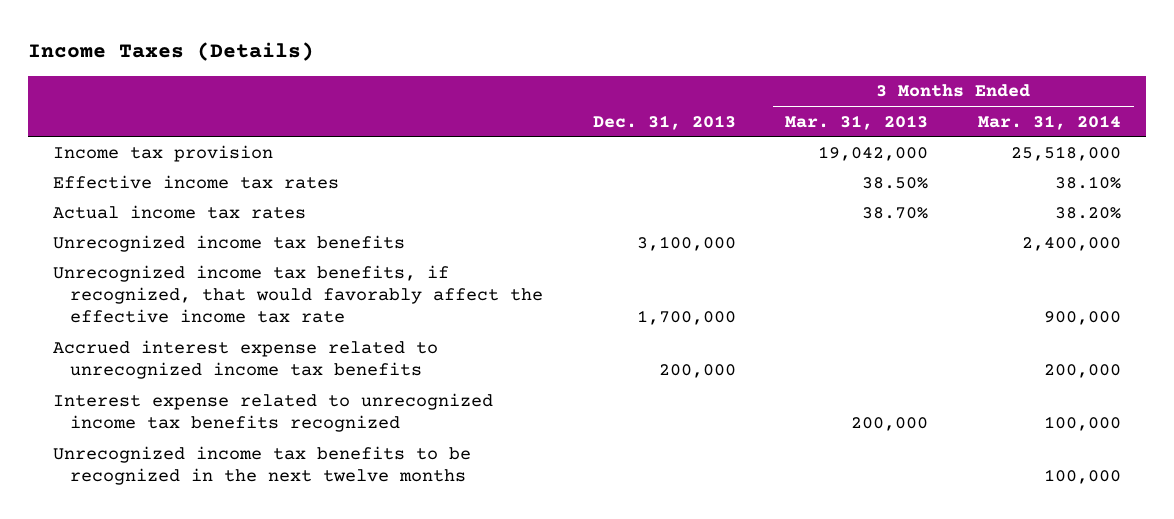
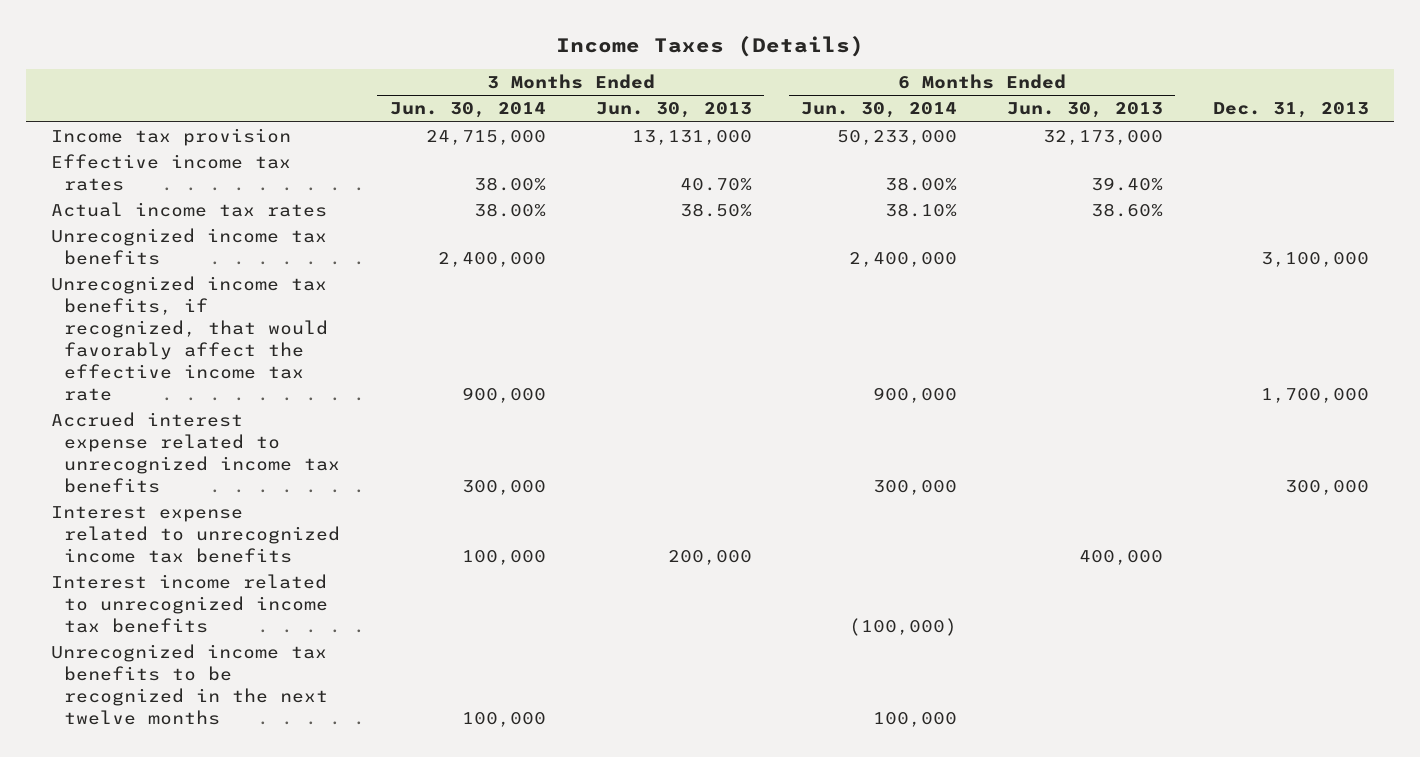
- | Dec. 31, 2013 | 3 Months Ended Mar. 31, 2013 | 3 Months Ended Mar. 31, 2014
+ | 3 Months Ended Jun. 30, 2014 | 3 Months Ended Jun. 30, 2013 | 6 Months Ended Jun. 30, 2014 | 6 Months Ended Jun. 30, 2013 | Dec. 31, 2013
- Accrued interest expense related to unrecognized income tax benefits | 200,000 | | 200,000
- Interest expense related to unrecognized income tax benefits recognized | | 200,000 | 100,000
+ Accrued interest expense related to unrecognized income tax benefits | 300,000 | | 300,000 | | 300,000
+ Interest expense related to unrecognized income tax benefits | 100,000 | 200,000 | | 400,000 |
+ Interest income related to unrecognized income tax benefits | | | (100,000) | |

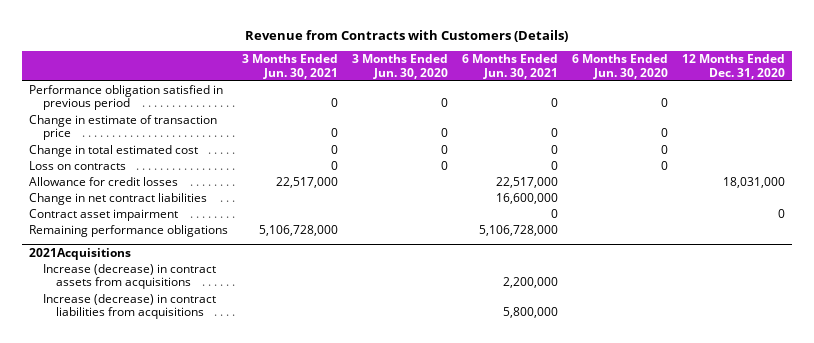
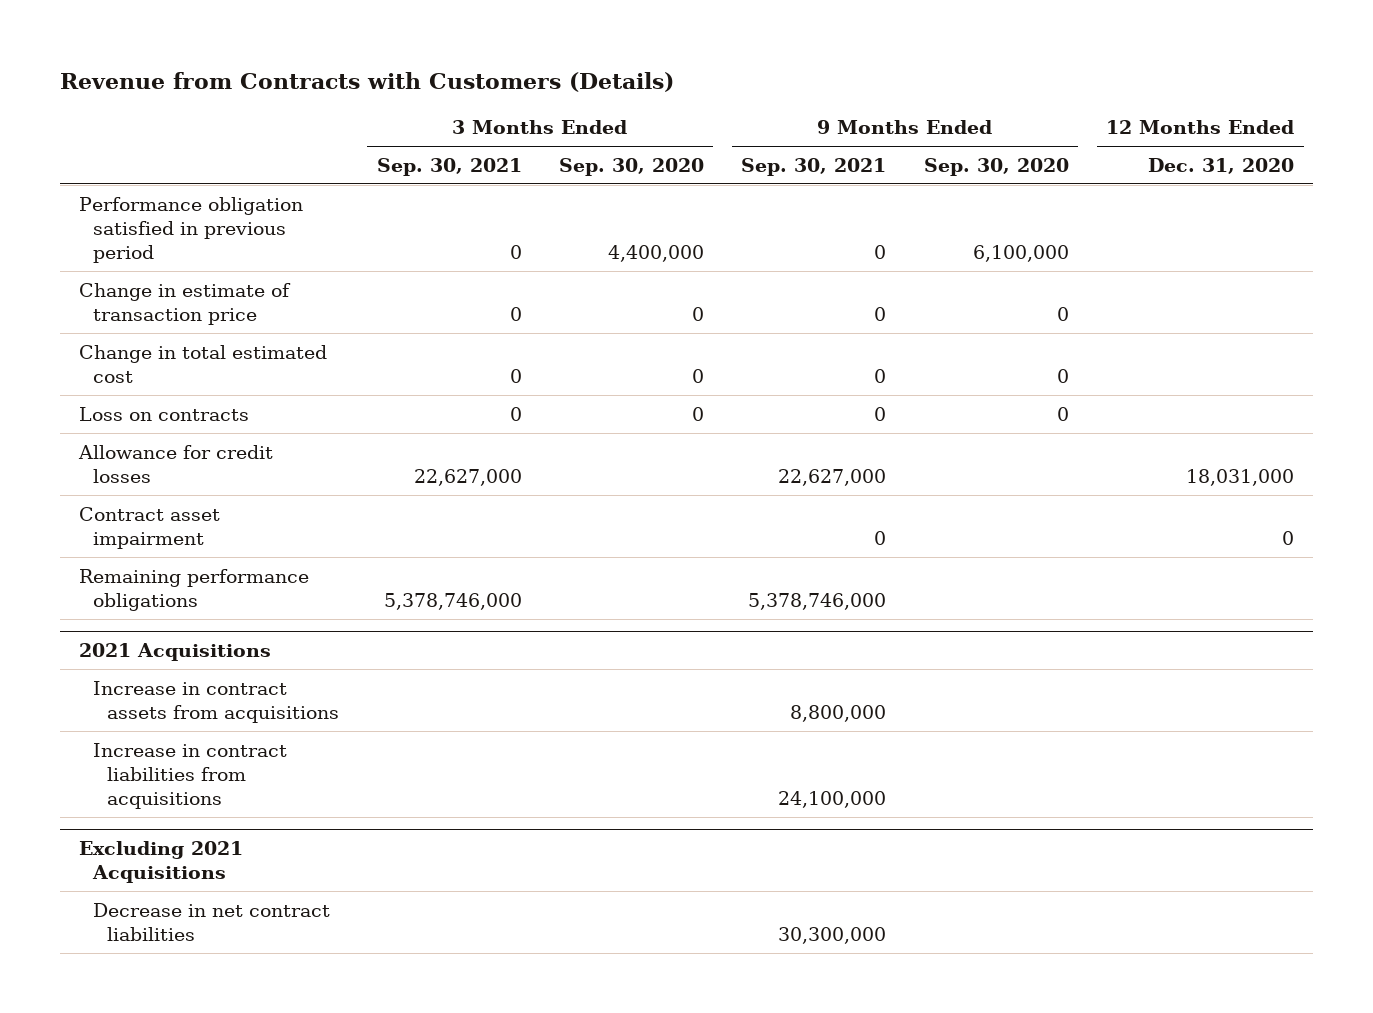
- | 3 Months Ended Jun. 30, 2021 | 3 Months Ended Jun. 30, 2020 | 6 Months Ended Jun. 30, 2021 | 6 Months Ended Jun. 30, 2020 | 12 Months Ended Dec. 31, 2020
+ | 3 Months Ended Sep. 30, 2021 | 3 Months Ended Sep. 30, 2020 | 9 Months Ended Sep. 30, 2021 | 9 Months Ended Sep. 30, 2020 | 12 Months Ended Dec. 31, 2020
- Change in net contract liabilities | | | 16,600,000 | |
- 2021Acquisitions
- Increase (decrease) in contract assets from acquisitions | | | 2,200,000 | |
- Increase (decrease) in contract liabilities from acquisitions | | | 5,800,000 | |
+ 2021 Acquisitions
+ Increase in contract assets from acquisitions | | | 8,800,000 | |
+ Increase in contract liabilities from acquisitions | | | 24,100,000 | |
+ Excluding 2021 Acquisitions
+ Decrease in net contract liabilities | | | 30,300,000 | |

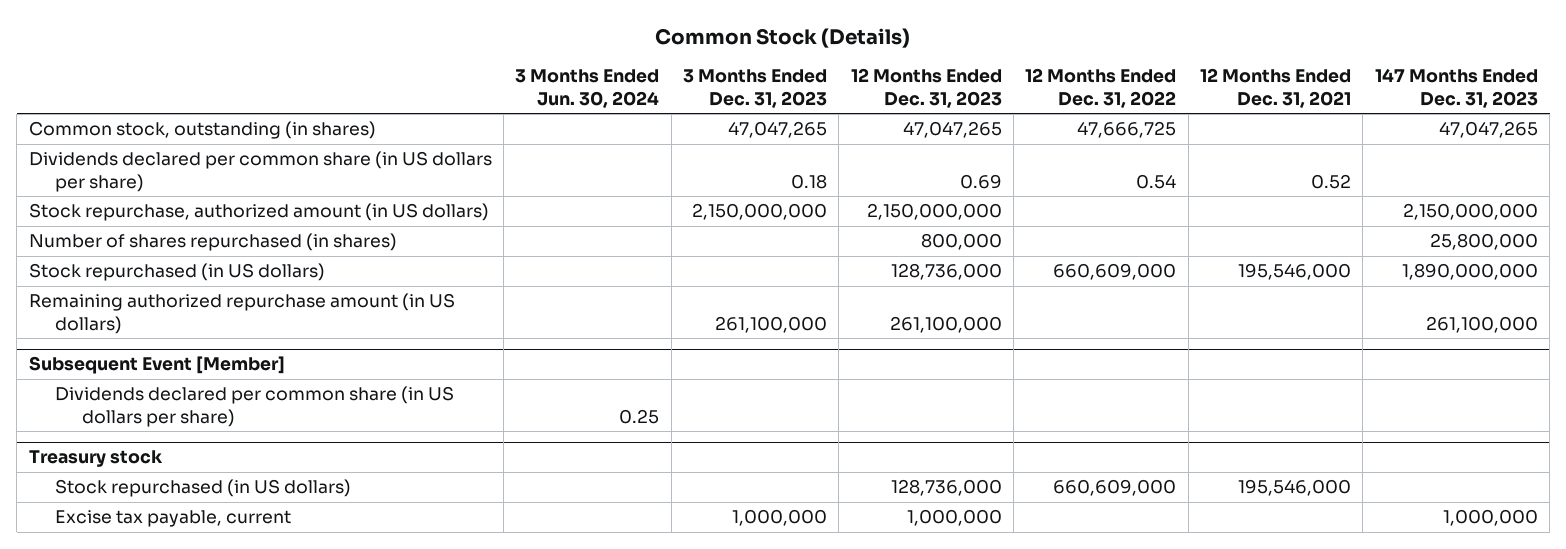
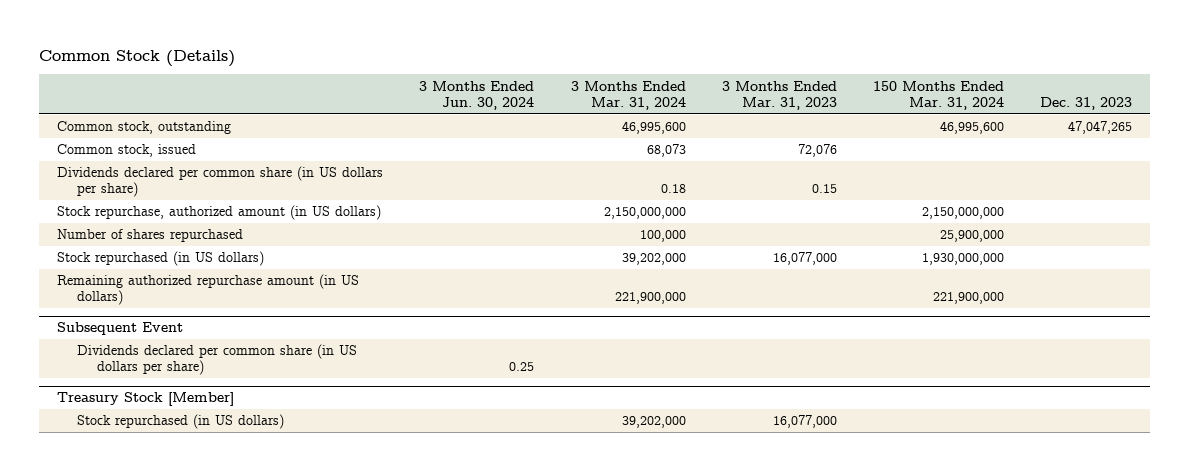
- | 3 Months Ended Jun. 30, 2024 | 3 Months Ended Dec. 31, 2023 | 12 Months Ended Dec. 31, 2023 | 12 Months Ended Dec. 31, 2022 | 12 Months Ended Dec. 31, 2021 | 147 Months Ended Dec. 31, 2023
+ | 3 Months Ended Jun. 30, 2024 | 3 Months Ended Mar. 31, 2024 | 3 Months Ended Mar. 31, 2023 | 150 Months Ended Mar. 31, 2024 | Dec. 31, 2023
- Common stock, outstanding (in shares) | | 47,047,265 | 47,047,265 | 47,666,725 | | 47,047,265
+ Common stock, outstanding | | 46,995,600 | | 46,995,600 | 47,047,265
+ Common stock, issued | | 68,073 | 72,076 | |
- Number of shares repurchased (in shares) | | | 800,000 | | | 25,800,000
+ Number of shares repurchased | | 100,000 | | 25,900,000 |
- Subsequent Event [Member]
+ Subsequent Event
- Treasury stock
+ Treasury Stock [Member]
- Excise tax payable, current | | 1,000,000 | 1,000,000 | | | 1,000,000

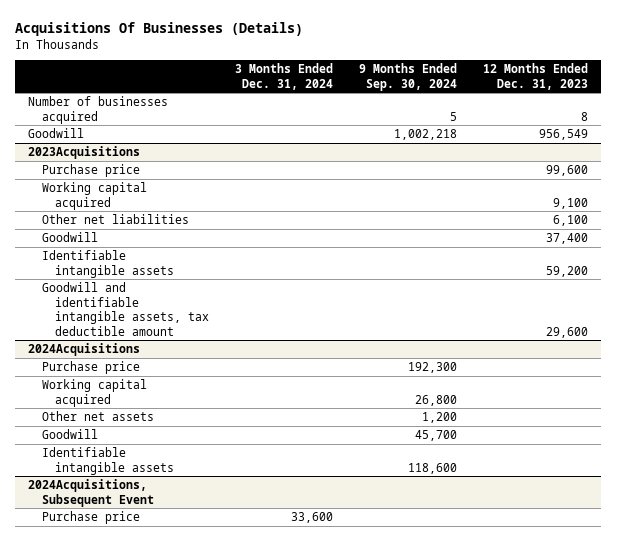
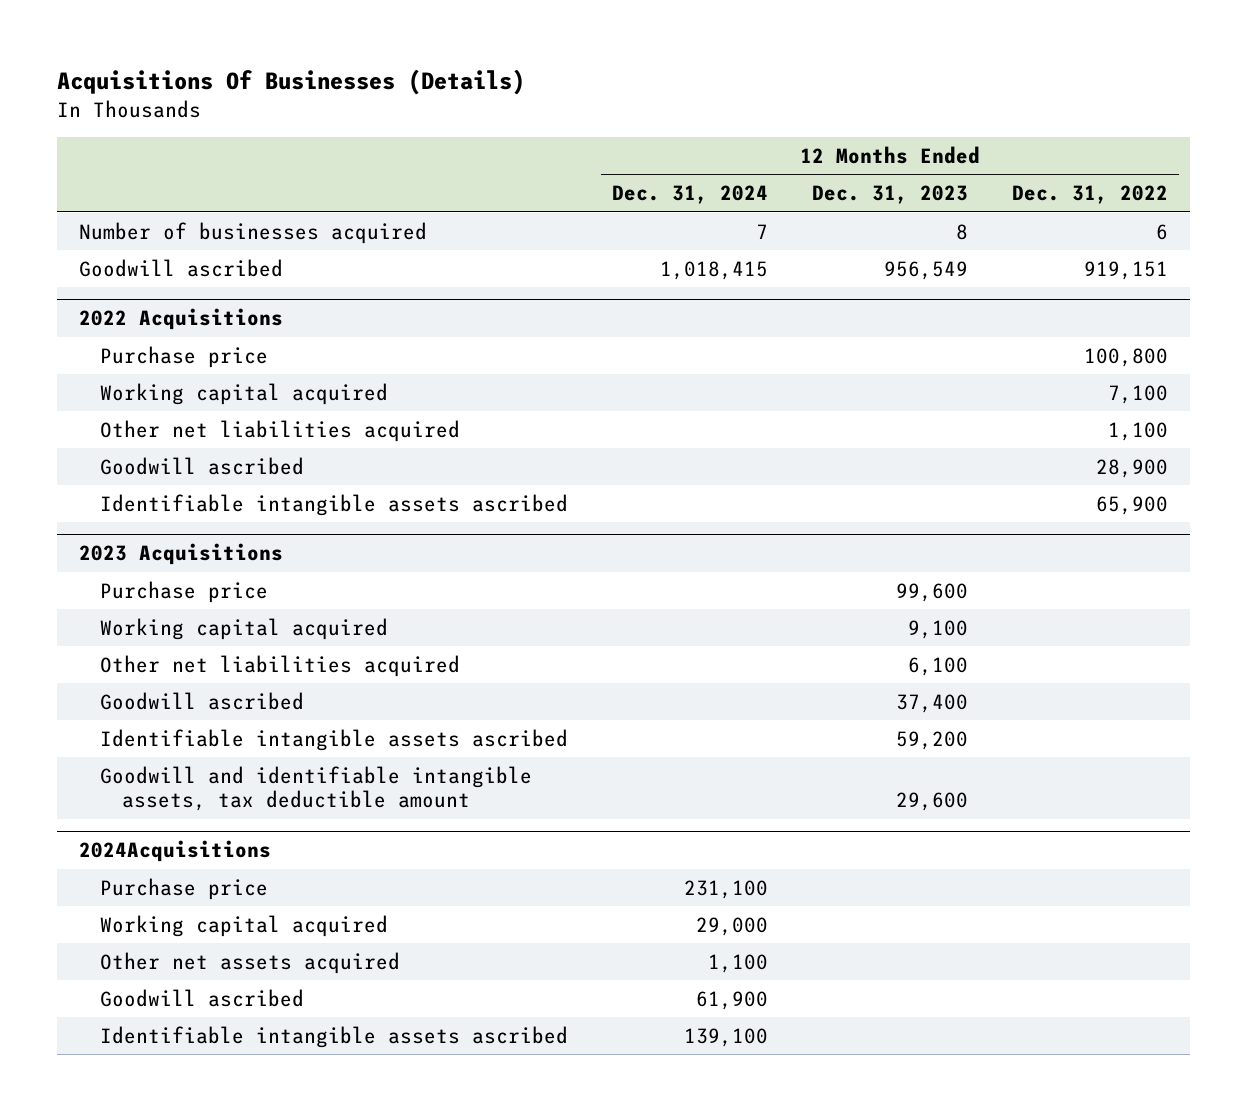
- | 3 Months Ended Dec. 31, 2024 | 9 Months Ended Sep. 30, 2024 | 12 Months Ended Dec. 31, 2023
+ | 12 Months Ended Dec. 31, 2024 | 12 Months Ended Dec. 31, 2023 | 12 Months Ended Dec. 31, 2022
- Goodwill | | 1,002,218 | 956,549
- 2023Acquisitions
+ Goodwill ascribed | 1,018,415 | 956,549 | 919,151
+ 2022 Acquisitions
+ Purchase price | | | 100,800
+ Working capital acquired | | | 7,100
+ Other net liabilities acquired | | | 1,100
+ Goodwill ascribed | | | 28,900
+ Identifiable intangible assets ascribed | | | 65,900
+ 2023 Acquisitions
- Other net liabilities | | | 6,100
- Goodwill | | | 37,400
- Identifiable intangible assets | | | 59,200
+ Other net liabilities acquired | | 6,100 |
+ Goodwill ascribed | | 37,400 |
+ Identifiable intangible assets ascribed | | 59,200 |
@ 2024Acquisitions
- Other net assets | | 1,200 |
- Goodwill | | 45,700 |
- Identifiable intangible assets | | 118,600 |
- 2024Acquisitions, Subsequent Event
- Purchase price | 33,600 | |
@ 2024Acquisitions
+ Other net assets acquired | 1,100 | |
+ Goodwill ascribed | 61,900 | |
+ Identifiable intangible assets ascribed | 139,100 | |

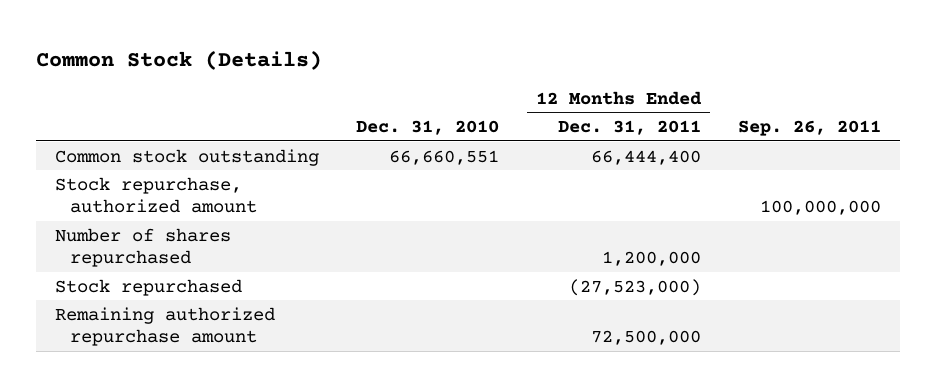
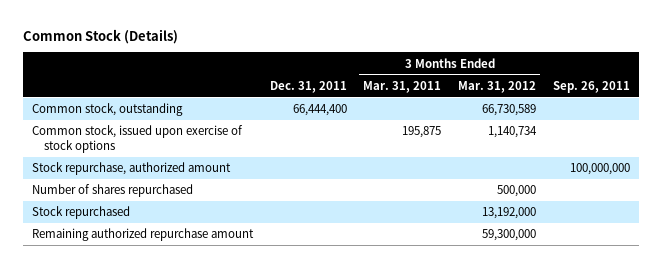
- | Dec. 31, 2010 | 12 Months Ended Dec. 31, 2011 | Sep. 26, 2011
+ | Dec. 31, 2011 | 3 Months Ended Mar. 31, 2011 | 3 Months Ended Mar. 31, 2012 | Sep. 26, 2011
- Common stock outstanding | 66,660,551 | 66,444,400 |
+ Common stock, outstanding | 66,444,400 | | 66,730,589 |
+ Common stock, issued upon exercise of stock options | | 195,875 | 1,140,734 |

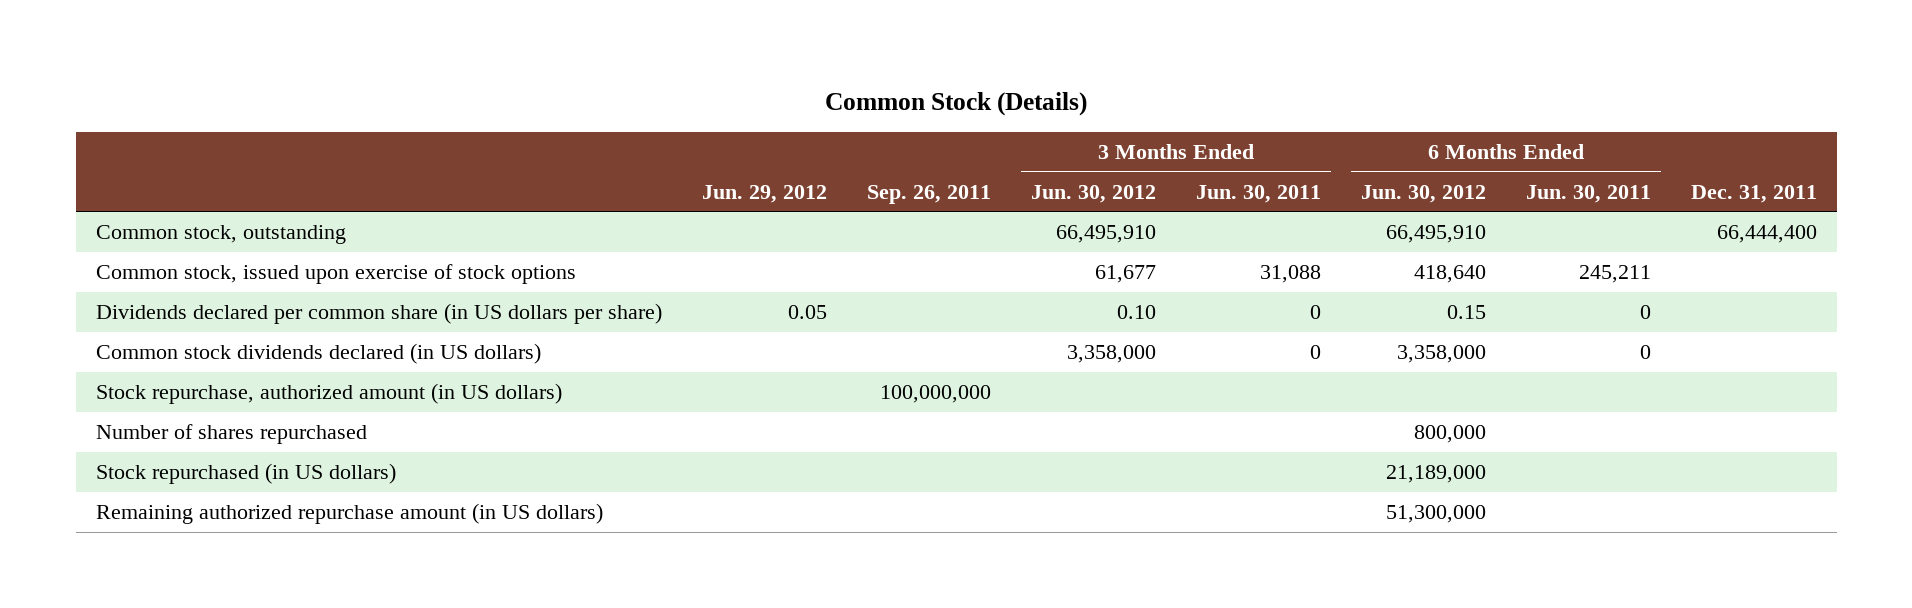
- | Dec. 31, 2011 | 3 Months Ended Mar. 31, 2011 | 3 Months Ended Mar. 31, 2012 | Sep. 26, 2011
+ | Jun. 29, 2012 | Sep. 26, 2011 | 3 Months Ended Jun. 30, 2012 | 3 Months Ended Jun. 30, 2011 | 6 Months Ended Jun. 30, 2012 | 6 Months Ended Jun. 30, 2011 | Dec. 31, 2011
- Stock repurchase, authorized amount | | | | 100,000,000
+ Dividends declared per common share (in US dollars per share) | 0.05 | | 0.10 | 0 | 0.15 | 0 |
+ Common stock dividends declared (in US dollars) | | | 3,358,000 | 0 | 3,358,000 | 0 |
+ Stock repurchase, authorized amount (in US dollars) | | 100,000,000 | | | | |
- Stock repurchased | | | 13,192,000 |
- Remaining authorized repurchase amount | | | 59,300,000 |
+ Stock repurchased (in US dollars) | | | | | 21,189,000 | |
+ Remaining authorized repurchase amount (in US dollars) | | | | | 51,300,000 | |

